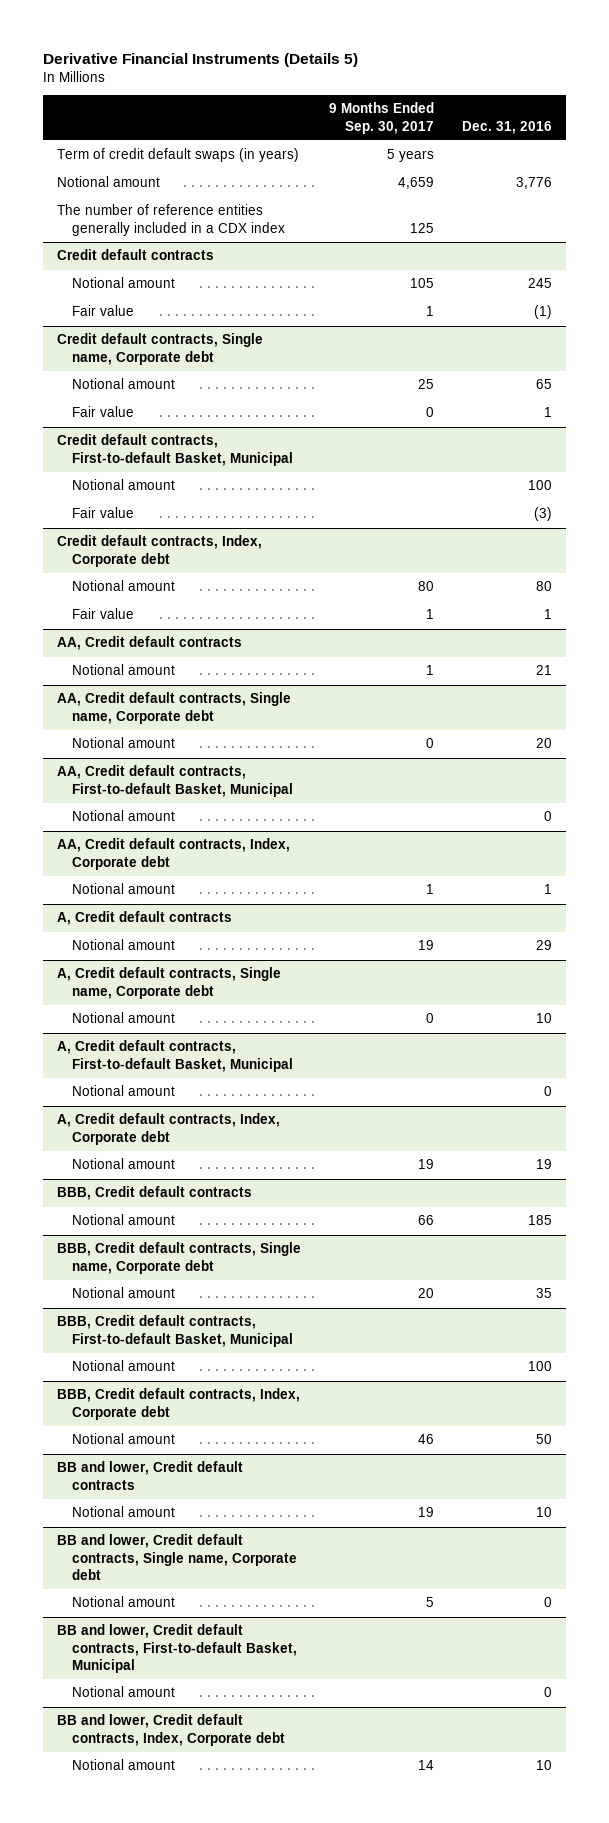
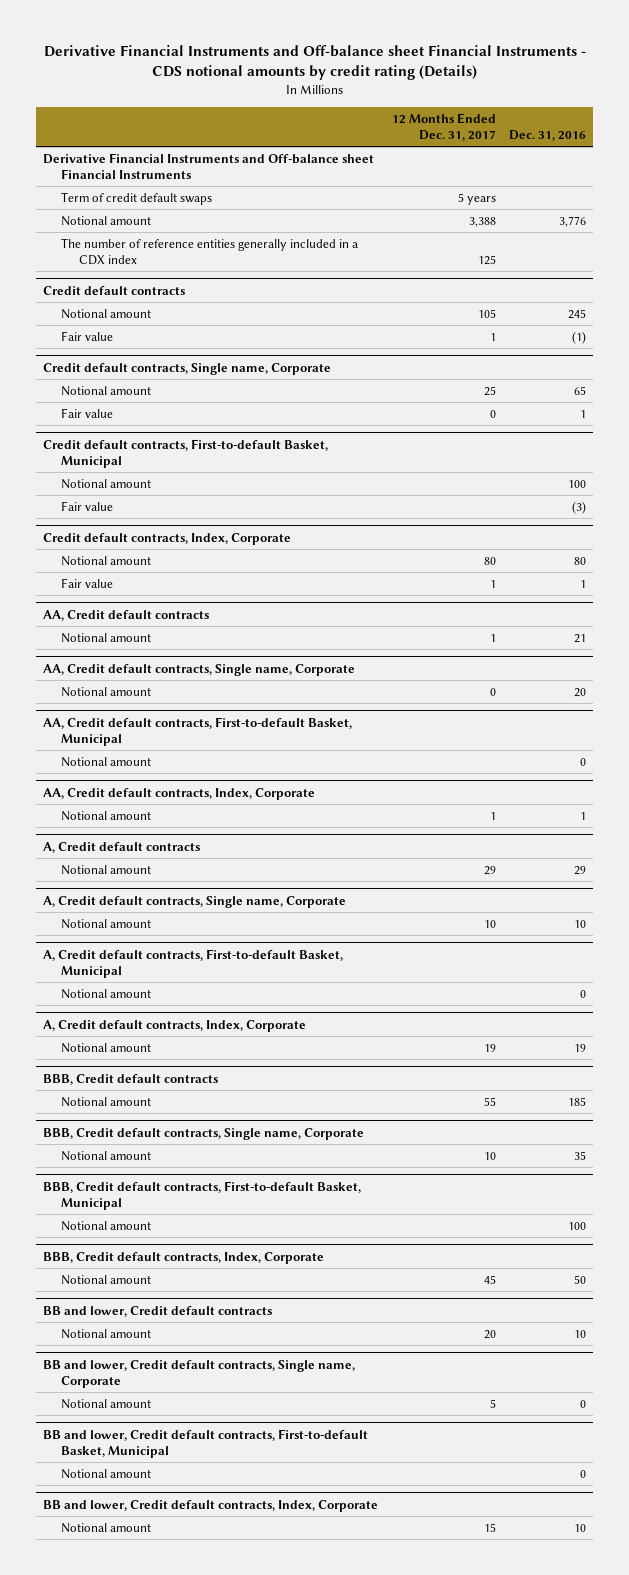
- Derivative Financial Instruments (Details 5)
+ Derivative Financial Instruments and Off-balance sheet Financial Instruments - CDS notional amounts by credit rating (Details)
- | 9 Months Ended Sep. 30, 2017 | Dec. 31, 2016
+ | 12 Months Ended Dec. 31, 2017 | Dec. 31, 2016
- Term of credit default swaps (in years) | 5 years |
+ Derivative Financial Instruments and Off-balance sheet Financial Instruments
+ Term of credit default swaps | 5 years |
- Credit default contracts, Single name, Corporate debt
+ Credit default contracts, Single name, Corporate
- Credit default contracts, Index, Corporate debt
+ Credit default contracts, Index, Corporate
- AA, Credit default contracts, Single name, Corporate debt
+ AA, Credit default contracts, Single name, Corporate
- AA, Credit default contracts, Index, Corporate debt
+ AA, Credit default contracts, Index, Corporate
- A, Credit default contracts, Single name, Corporate debt
+ A, Credit default contracts, Single name, Corporate
- A, Credit default contracts, Index, Corporate debt
+ A, Credit default contracts, Index, Corporate
- BBB, Credit default contracts, Single name, Corporate debt
+ BBB, Credit default contracts, Single name, Corporate
- BBB, Credit default contracts, Index, Corporate debt
+ BBB, Credit default contracts, Index, Corporate
- BB and lower, Credit default contracts, Single name, Corporate debt
+ BB and lower, Credit default contracts, Single name, Corporate
- BB and lower, Credit default contracts, Index, Corporate debt
+ BB and lower, Credit default contracts, Index, Corporate

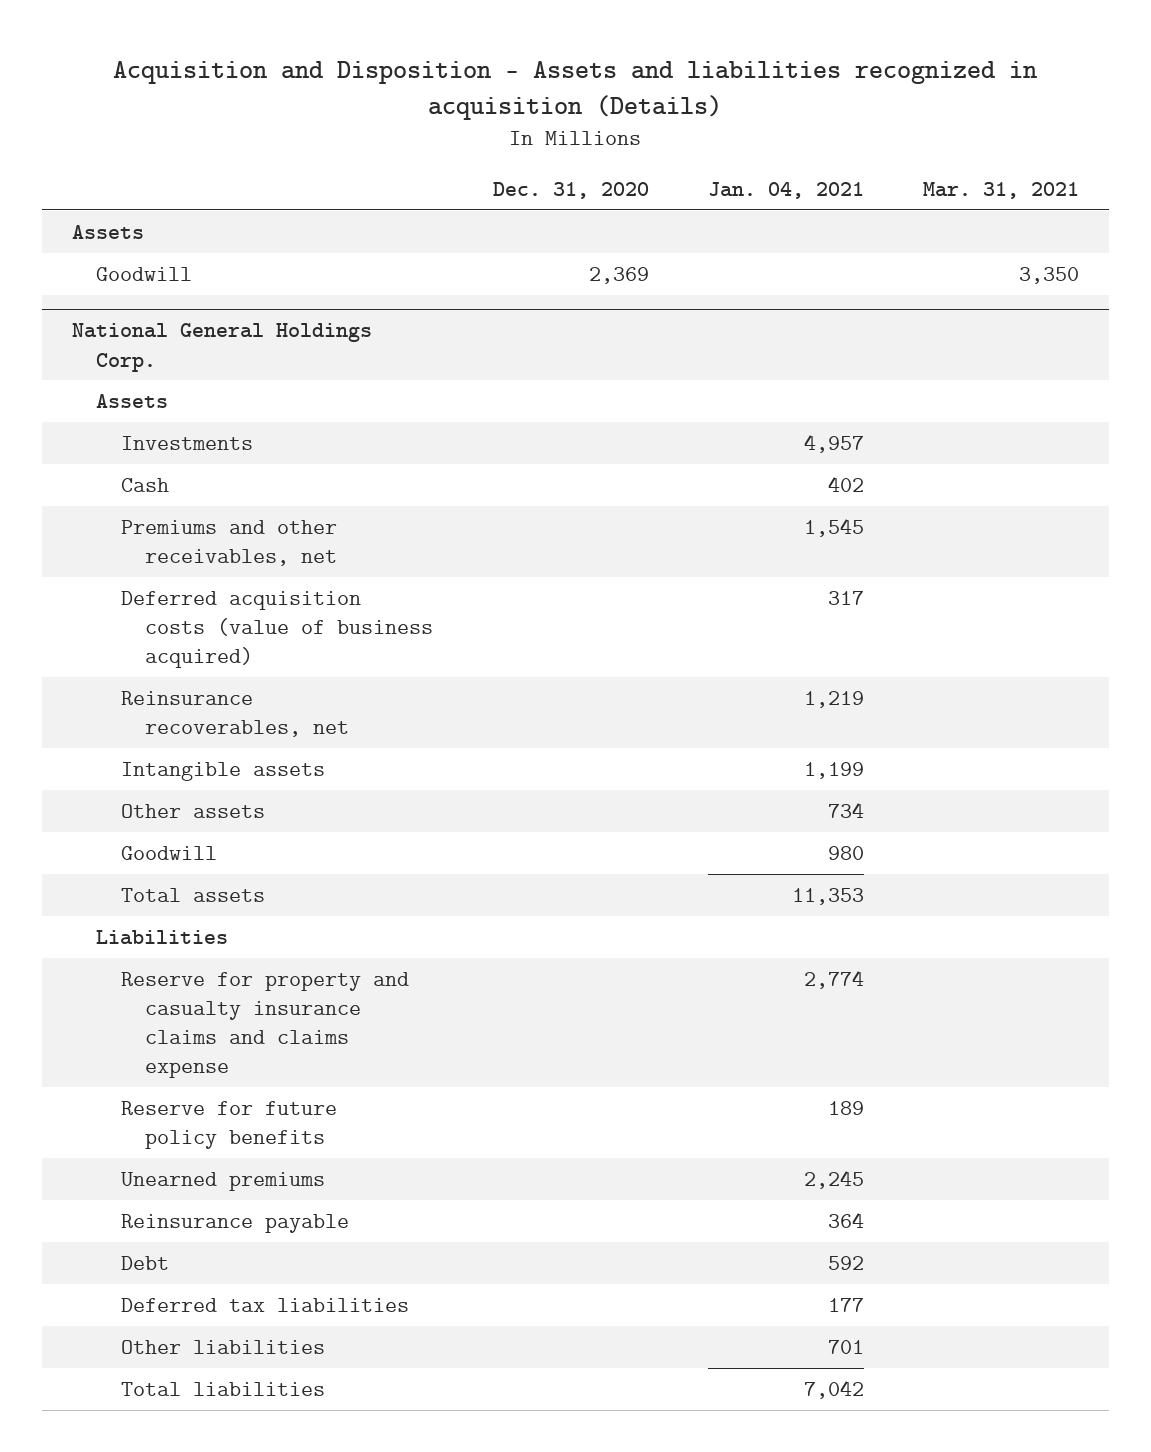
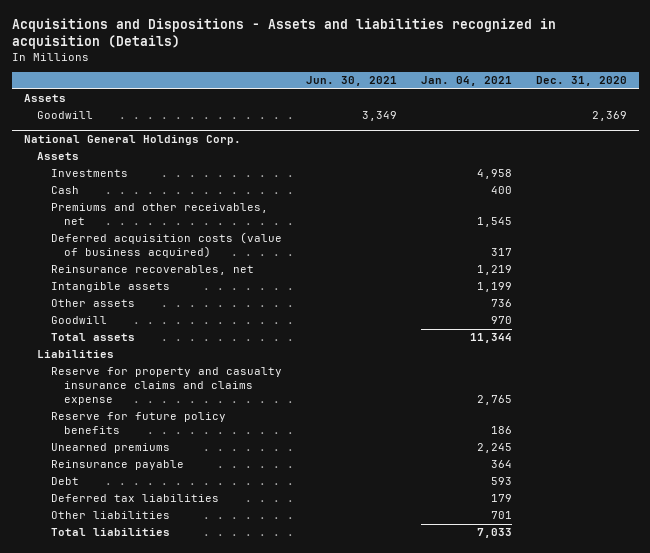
- Acquisition and Disposition - Assets and liabilities recognized in acquisition (Details)
+ Acquisitions and Dispositions - Assets and liabilities recognized in acquisition (Details)
- | Dec. 31, 2020 | Jan. 04, 2021 | Mar. 31, 2021
+ | Jun. 30, 2021 | Jan. 04, 2021 | Dec. 31, 2020
@ National General Holdings Corp.
- Investments | | 4,957 |
- Cash | | 402 |
+ Investments | | 4,958 |
+ Cash | | 400 |
- Other assets | | 734 |
- Goodwill | | 980 |
- Total assets | | 11,353 |
+ Other assets | | 736 |
+ Goodwill | | 970 |
+ Total assets | | 11,344 |
- Reserve for property and casualty insurance claims and claims expense | | 2,774 |
- Reserve for future policy benefits | | 189 |
+ Reserve for property and casualty insurance claims and claims expense | | 2,765 |
+ Reserve for future policy benefits | | 186 |
- Debt | | 592 |
- Deferred tax liabilities | | 177 |
+ Debt | | 593 |
+ Deferred tax liabilities | | 179 |
- Total liabilities | | 7,042 |
+ Total liabilities | | 7,033 |

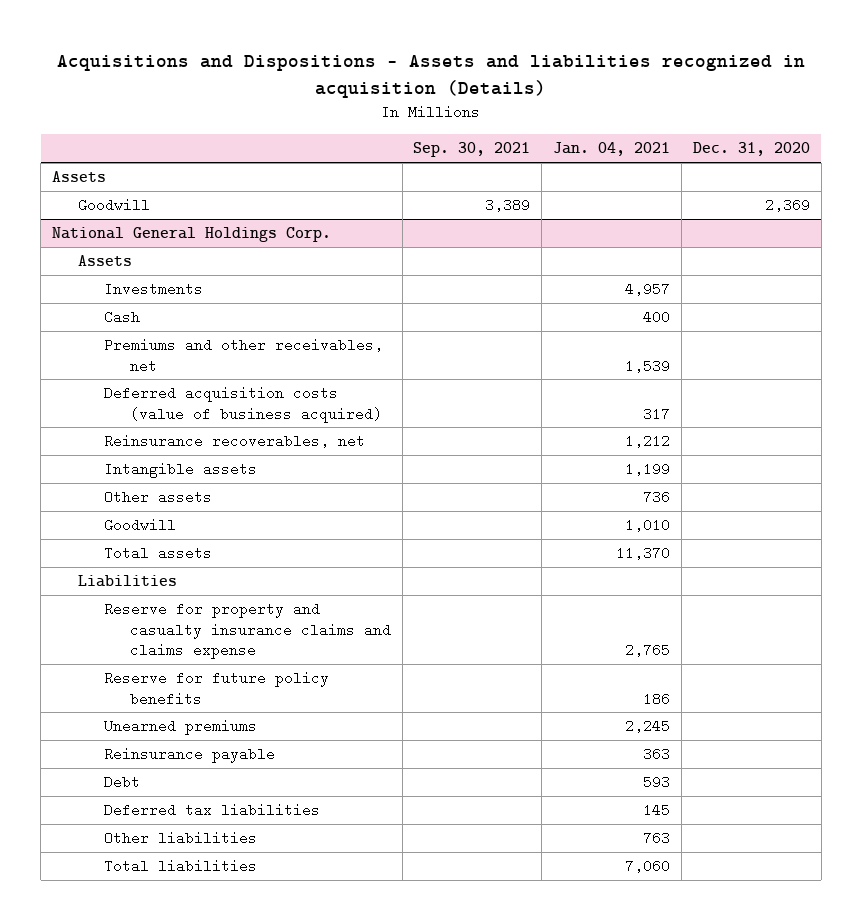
- | Jun. 30, 2021 | Jan. 04, 2021 | Dec. 31, 2020
+ | Sep. 30, 2021 | Jan. 04, 2021 | Dec. 31, 2020
@ National General Holdings Corp.
- Investments | | 4,958 |
+ Investments | | 4,957 |
- Premiums and other receivables, net | | 1,545 |
+ Premiums and other receivables, net | | 1,539 |
- Reinsurance recoverables, net | | 1,219 |
+ Reinsurance recoverables, net | | 1,212 |
- Goodwill | | 970 |
- Total assets | | 11,344 |
+ Goodwill | | 1,010 |
+ Total assets | | 11,370 |
- Reinsurance payable | | 364 |
+ Reinsurance payable | | 363 |
- Deferred tax liabilities | | 179 |
- Other liabilities | | 701 |
- Total liabilities | | 7,033 |
+ Deferred tax liabilities | | 145 |
+ Other liabilities | | 763 |
+ Total liabilities | | 7,060 |

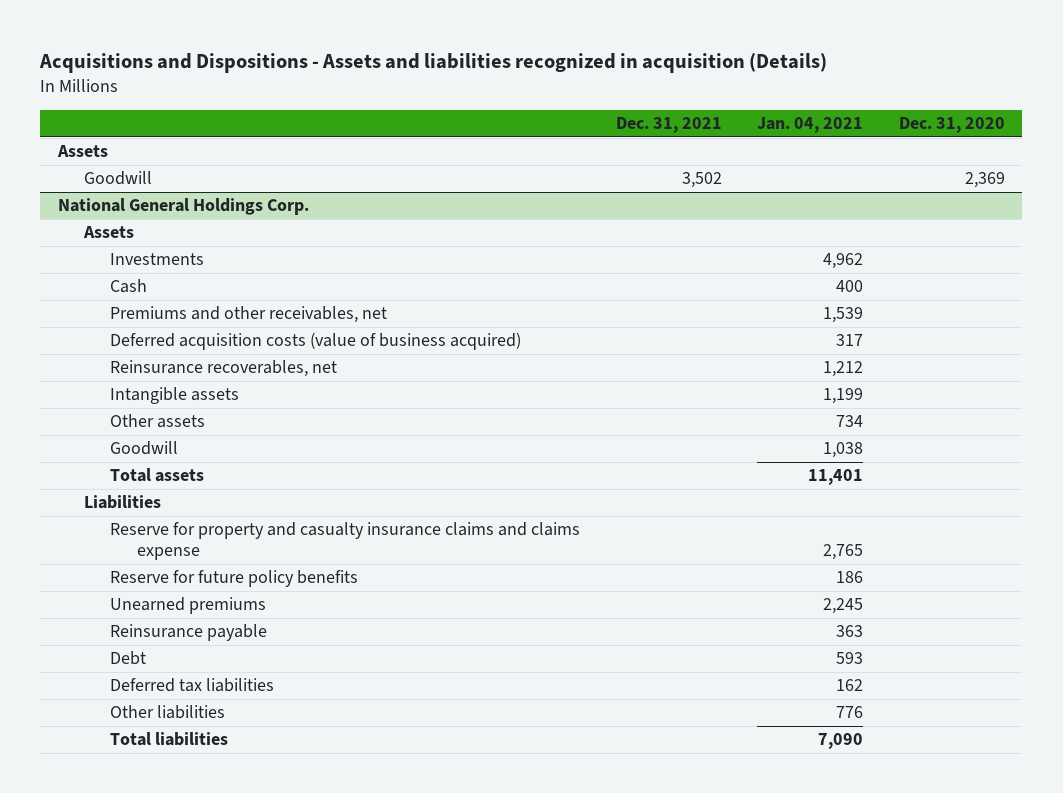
- | Sep. 30, 2021 | Jan. 04, 2021 | Dec. 31, 2020
+ | Dec. 31, 2021 | Jan. 04, 2021 | Dec. 31, 2020
@ National General Holdings Corp.
- Investments | | 4,957 |
+ Investments | | 4,962 |
- Other assets | | 736 |
- Goodwill | | 1,010 |
- Total assets | | 11,370 |
+ Other assets | | 734 |
+ Goodwill | | 1,038 |
+ Total assets | | 11,401 |
- Deferred tax liabilities | | 145 |
- Other liabilities | | 763 |
- Total liabilities | | 7,060 |
+ Deferred tax liabilities | | 162 |
+ Other liabilities | | 776 |
+ Total liabilities | | 7,090 |

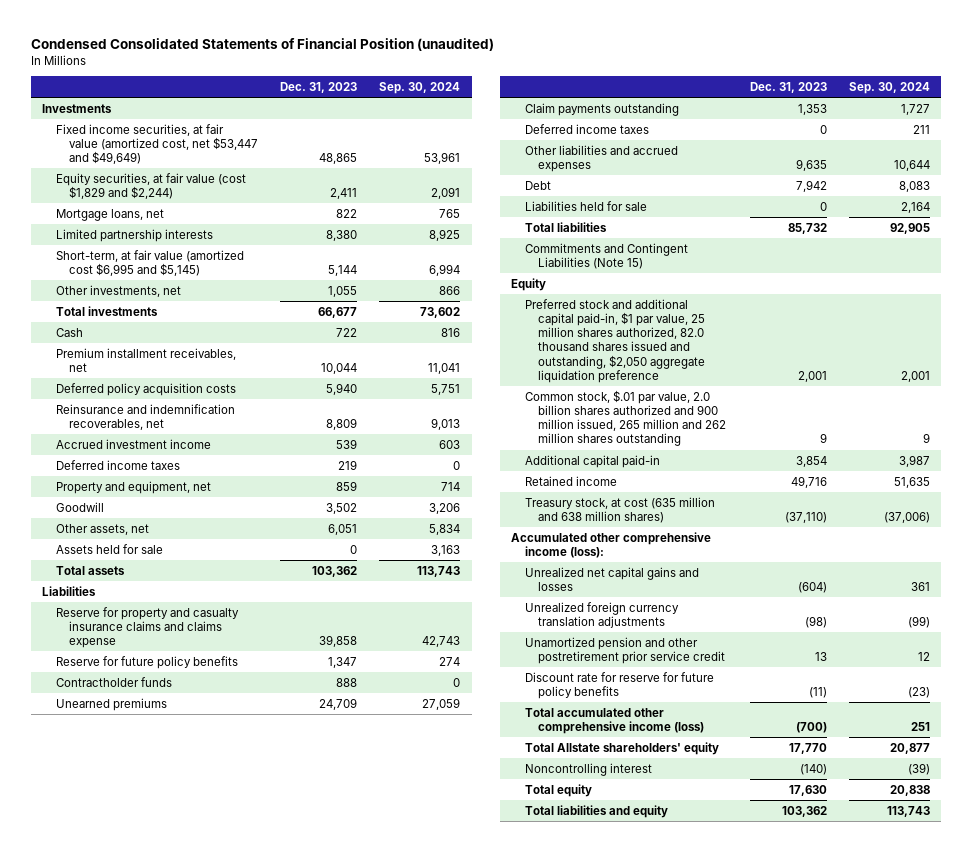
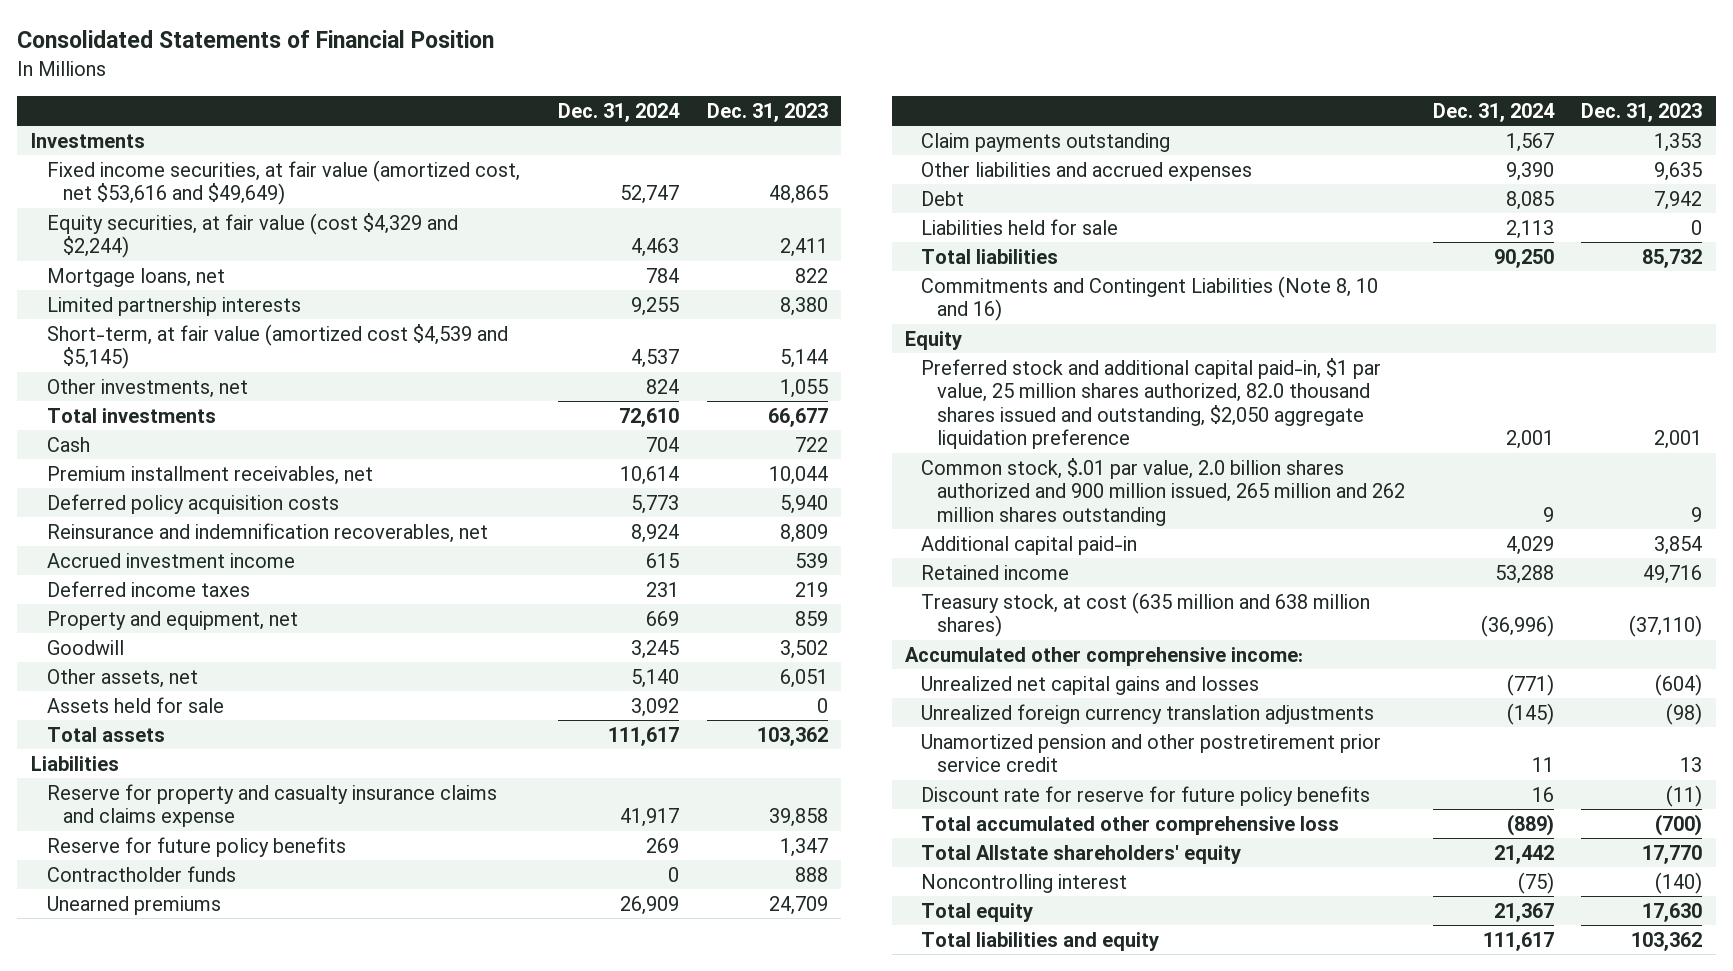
- Condensed Consolidated Statements of Financial Position (unaudited)
+ Consolidated Statements of Financial Position
- | Dec. 31, 2023 | Sep. 30, 2024
+ | Dec. 31, 2024 | Dec. 31, 2023
- Fixed income securities, at fair value (amortized cost, net $53,447 and $49,649) | 48,865 | 53,961
- Equity securities, at fair value (cost $1,829 and $2,244) | 2,411 | 2,091
+ Fixed income securities, at fair value (amortized cost, net $53,616 and $49,649) | 52,747 | 48,865
+ Equity securities, at fair value (cost $4,329 and $2,244) | 4,463 | 2,411
- Short-term, at fair value (amortized cost $6,995 and $5,145) | 5,144 | 6,994
+ Short-term, at fair value (amortized cost $4,539 and $5,145) | 4,537 | 5,144
- Deferred income taxes | 0 | 211
- Commitments and Contingent Liabilities (Note 15)
+ Commitments and Contingent Liabilities (Note 8, 10 and 16)
- Accumulated other comprehensive income (loss):
+ Accumulated other comprehensive income:
- Total accumulated other comprehensive income (loss) | (700) | 251
+ Total accumulated other comprehensive loss | (889) | (700)

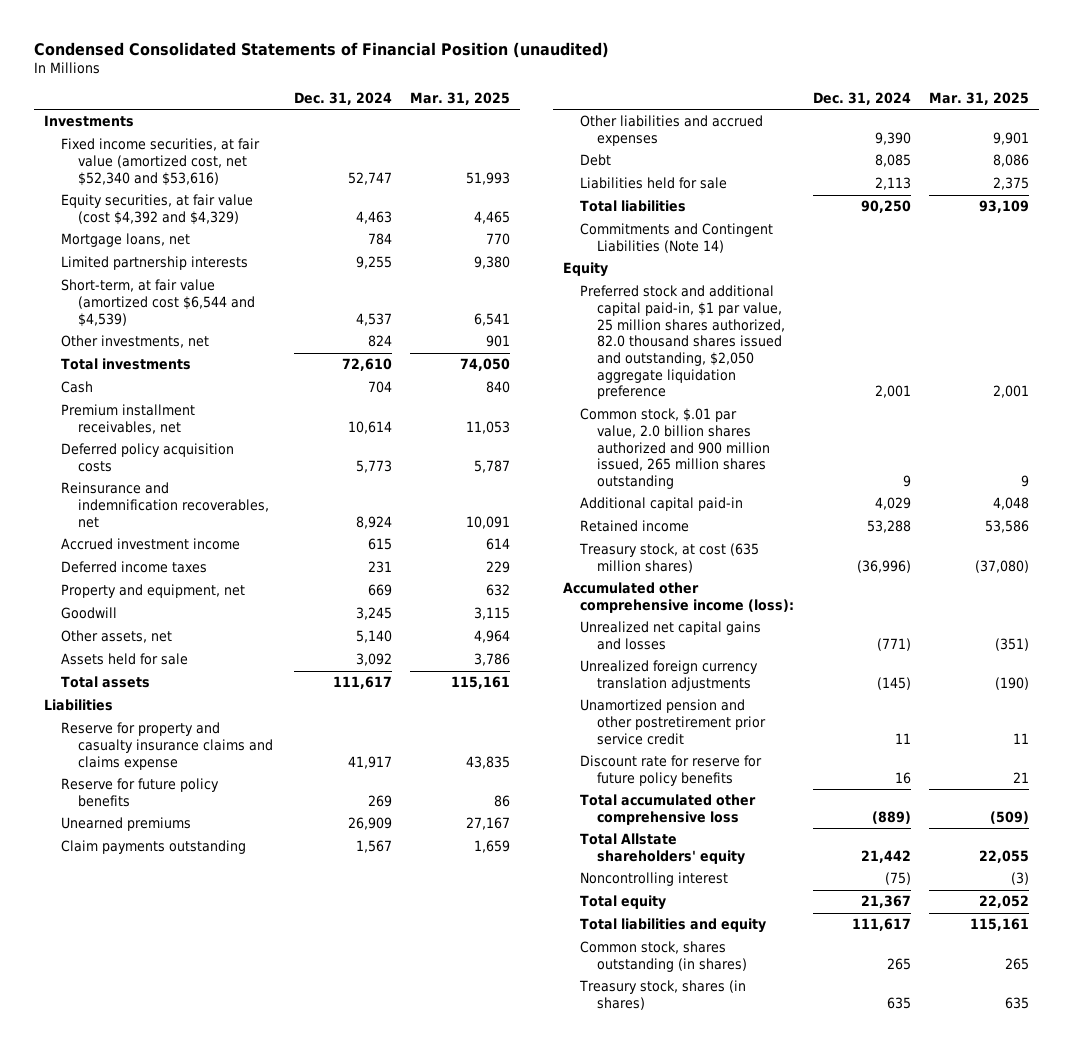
- Consolidated Statements of Financial Position
+ Condensed Consolidated Statements of Financial Position (unaudited)
- | Dec. 31, 2024 | Dec. 31, 2023
+ | Dec. 31, 2024 | Mar. 31, 2025
- Fixed income securities, at fair value (amortized cost, net $53,616 and $49,649) | 52,747 | 48,865
- Equity securities, at fair value (cost $4,329 and $2,244) | 4,463 | 2,411
+ Fixed income securities, at fair value (amortized cost, net $52,340 and $53,616) | 52,747 | 51,993
+ Equity securities, at fair value (cost $4,392 and $4,329) | 4,463 | 4,465
- Short-term, at fair value (amortized cost $4,539 and $5,145) | 4,537 | 5,144
+ Short-term, at fair value (amortized cost $6,544 and $4,539) | 4,537 | 6,541
- Contractholder funds | 0 | 888
- Commitments and Contingent Liabilities (Note 8, 10 and 16)
+ Commitments and Contingent Liabilities (Note 14)
- Common stock, $.01 par value, 2.0 billion shares authorized and 900 million issued, 265 million and 262 million shares outstanding | 9 | 9
+ Common stock, $.01 par value, 2.0 billion shares authorized and 900 million issued, 265 million shares outstanding | 9 | 9
- Treasury stock, at cost (635 million and 638 million shares) | (36,996) | (37,110)
- Accumulated other comprehensive income:
+ Treasury stock, at cost (635 million shares) | (36,996) | (37,080)
+ Accumulated other comprehensive income (loss):
+ Common stock, shares outstanding (in shares) | 265 | 265
+ Treasury stock, shares (in shares) | 635 | 635

